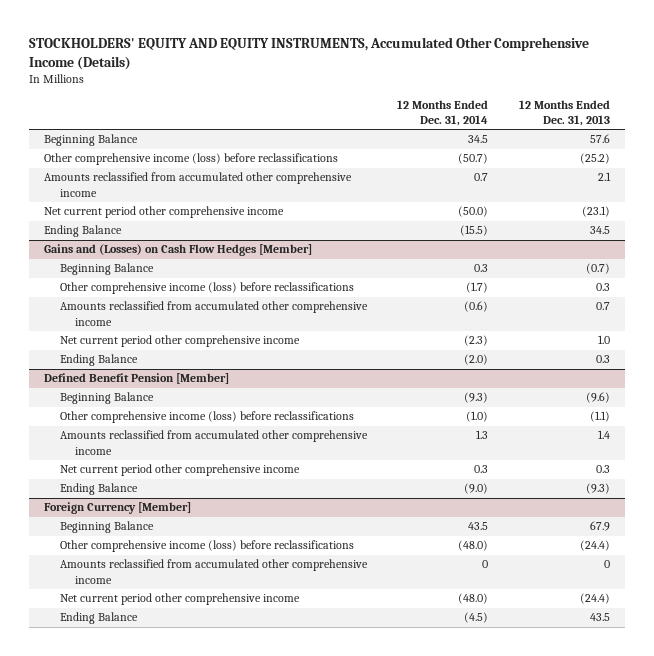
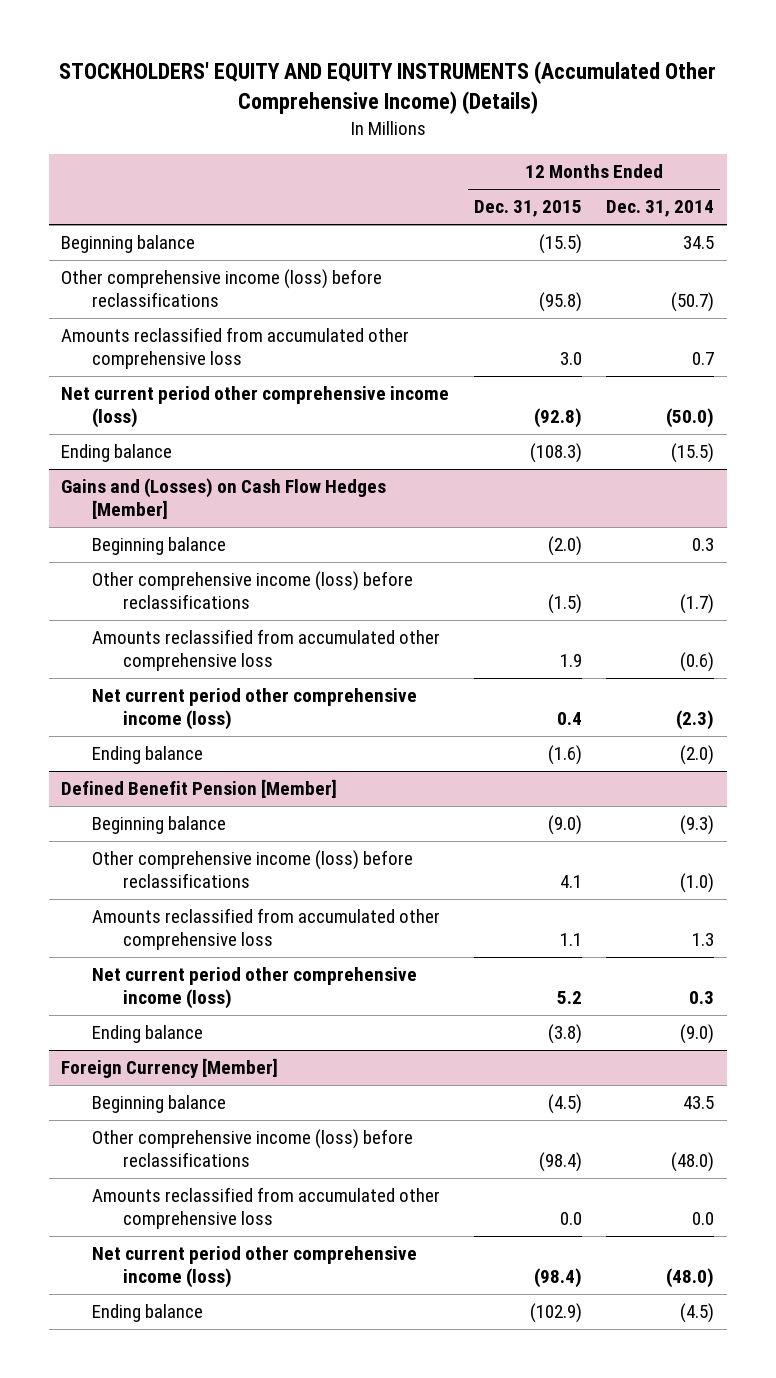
- STOCKHOLDERS' EQUITY AND EQUITY INSTRUMENTS, Accumulated Other Comprehensive Income (Details)
+ STOCKHOLDERS' EQUITY AND EQUITY INSTRUMENTS (Accumulated Other Comprehensive Income) (Details)
- | 12 Months Ended Dec. 31, 2014 | 12 Months Ended Dec. 31, 2013
+ | 12 Months Ended Dec. 31, 2015 | 12 Months Ended Dec. 31, 2014
- Beginning Balance | 34.5 | 57.6
+ Beginning balance | (15.5) | 34.5
- Amounts reclassified from accumulated other comprehensive income | 0.7 | 2.1
- Net current period other comprehensive income | (50.0) | (23.1)
- Ending Balance | (15.5) | 34.5
+ Amounts reclassified from accumulated other comprehensive loss | 3.0 | 0.7
+ Net current period other comprehensive income (loss) | (92.8) | (50.0)
+ Ending balance | (108.3) | (15.5)
@ Gains and (Losses) on Cash Flow Hedges [Member]
- Beginning Balance | 0.3 | (0.7)
+ Beginning balance | (2.0) | 0.3
- Amounts reclassified from accumulated other comprehensive income | (0.6) | 0.7
- Net current period other comprehensive income | (2.3) | 1.0
- Ending Balance | (2.0) | 0.3
+ Amounts reclassified from accumulated other comprehensive loss | 1.9 | (0.6)
+ Net current period other comprehensive income (loss) | 0.4 | (2.3)
+ Ending balance | (1.6) | (2.0)
@ Defined Benefit Pension [Member]
- Beginning Balance | (9.3) | (9.6)
+ Beginning balance | (9.0) | (9.3)
- Amounts reclassified from accumulated other comprehensive income | 1.3 | 1.4
- Net current period other comprehensive income | 0.3 | 0.3
- Ending Balance | (9.0) | (9.3)
+ Amounts reclassified from accumulated other comprehensive loss | 1.1 | 1.3
+ Net current period other comprehensive income (loss) | 5.2 | 0.3
+ Ending balance | (3.8) | (9.0)
@ Foreign Currency [Member]
- Beginning Balance | 43.5 | 67.9
+ Beginning balance | (4.5) | 43.5
- Amounts reclassified from accumulated other comprehensive income | 0 | 0
- Net current period other comprehensive income | (48.0) | (24.4)
- Ending Balance | (4.5) | 43.5
+ Amounts reclassified from accumulated other comprehensive loss | 0.0 | 0.0
+ Net current period other comprehensive income (loss) | (98.4) | (48.0)
+ Ending balance | (102.9) | (4.5)

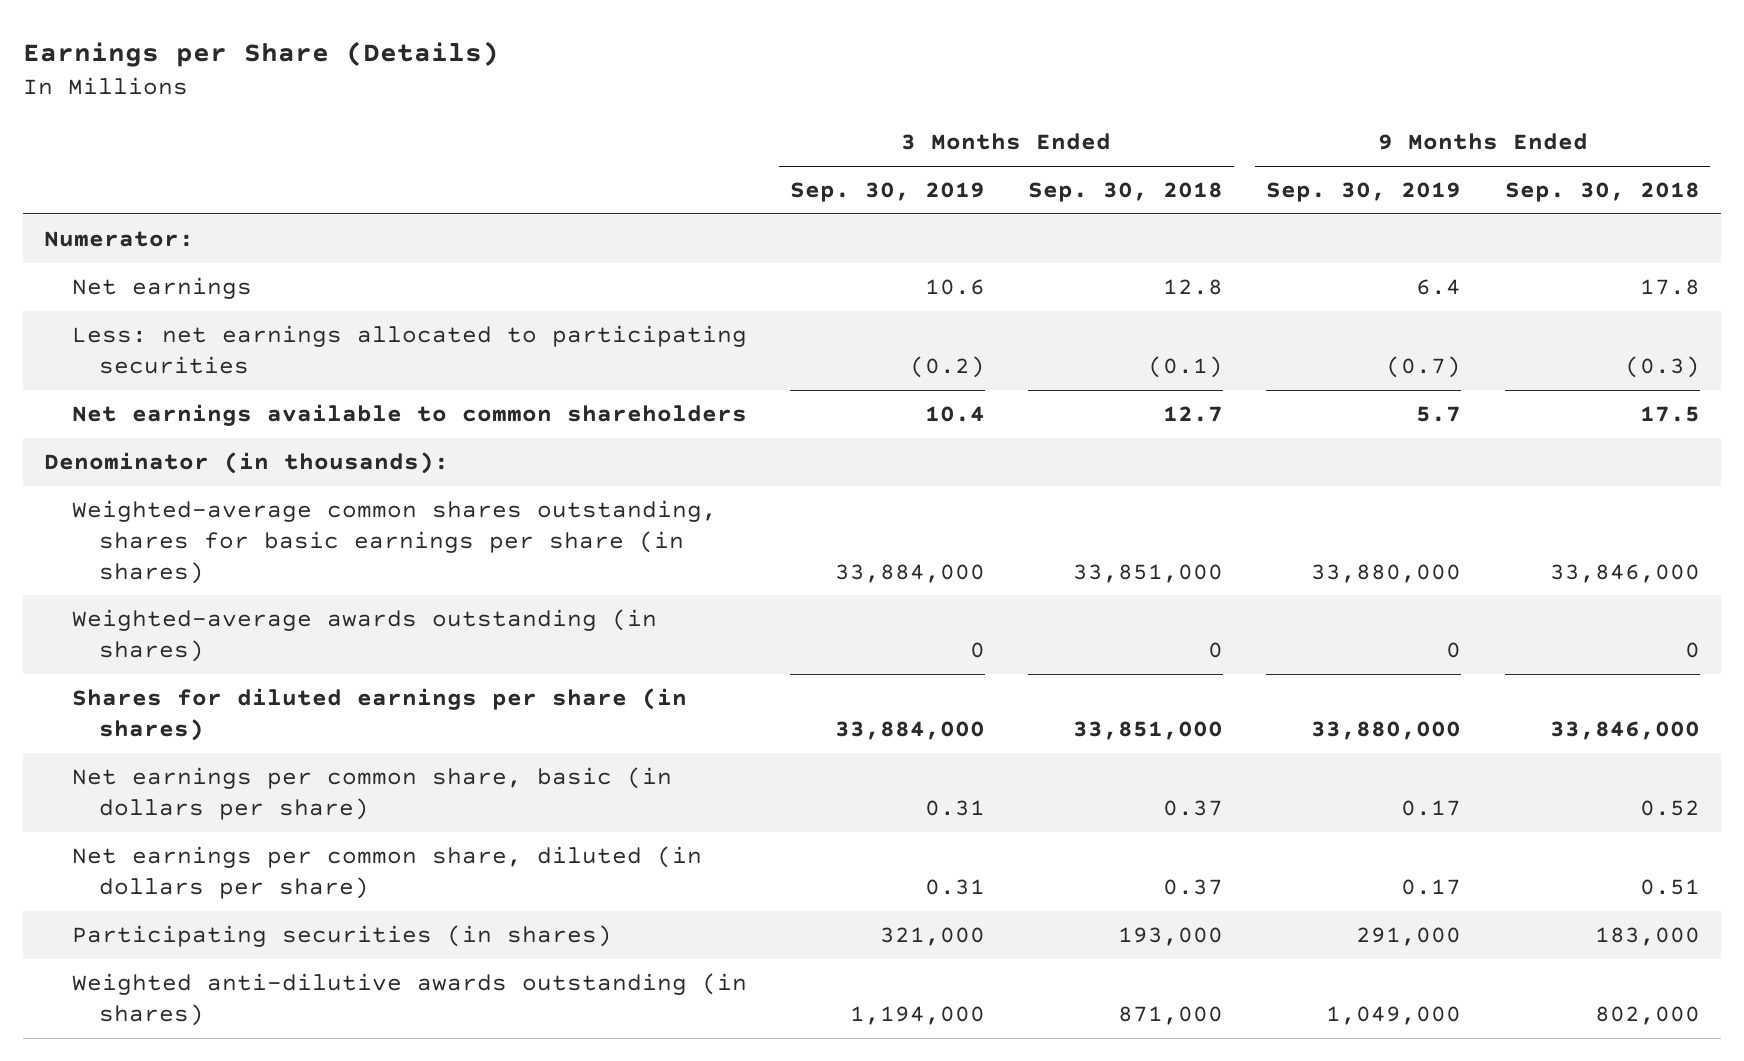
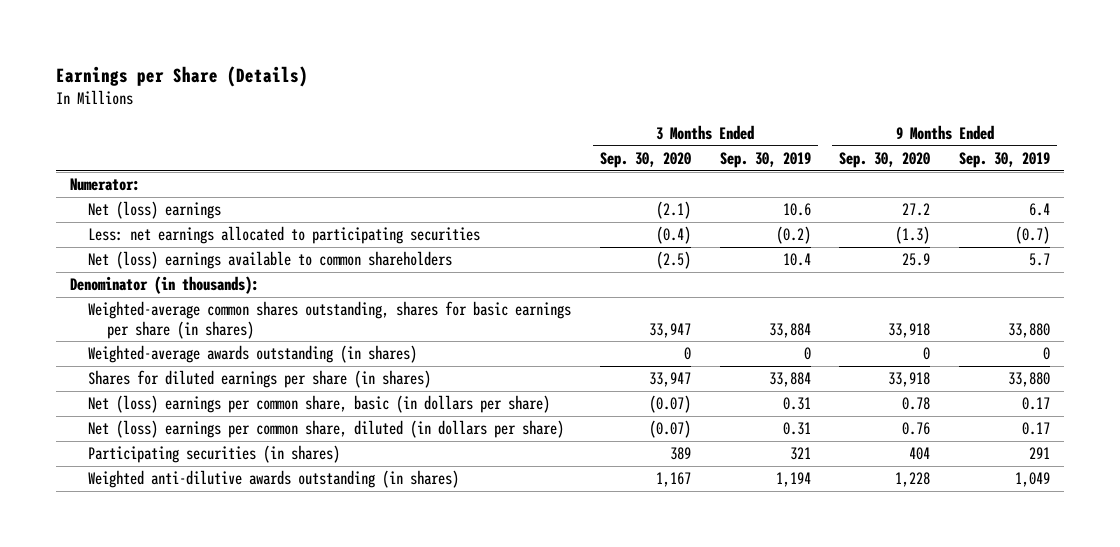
- | 3 Months Ended Sep. 30, 2019 | 3 Months Ended Sep. 30, 2018 | 9 Months Ended Sep. 30, 2019 | 9 Months Ended Sep. 30, 2018
+ | 3 Months Ended Sep. 30, 2020 | 3 Months Ended Sep. 30, 2019 | 9 Months Ended Sep. 30, 2020 | 9 Months Ended Sep. 30, 2019
- Net earnings | 10.6 | 12.8 | 6.4 | 17.8
+ Net (loss) earnings | (2.1) | 10.6 | 27.2 | 6.4
- Net earnings available to common shareholders | 10.4 | 12.7 | 5.7 | 17.5
+ Net (loss) earnings available to common shareholders | (2.5) | 10.4 | 25.9 | 5.7
- Weighted-average common shares outstanding, shares for basic earnings per share (in shares) | 33,884,000 | 33,851,000 | 33,880,000 | 33,846,000
+ Weighted-average common shares outstanding, shares for basic earnings per share (in shares) | 33,947 | 33,884 | 33,918 | 33,880
- Shares for diluted earnings per share (in shares) | 33,884,000 | 33,851,000 | 33,880,000 | 33,846,000
- Net earnings per common share, basic (in dollars per share) | 0.31 | 0.37 | 0.17 | 0.52
- Net earnings per common share, diluted (in dollars per share) | 0.31 | 0.37 | 0.17 | 0.51
- Participating securities (in shares) | 321,000 | 193,000 | 291,000 | 183,000
- Weighted anti-dilutive awards outstanding (in shares) | 1,194,000 | 871,000 | 1,049,000 | 802,000
+ Shares for diluted earnings per share (in shares) | 33,947 | 33,884 | 33,918 | 33,880
+ Net (loss) earnings per common share, basic (in dollars per share) | (0.07) | 0.31 | 0.78 | 0.17
+ Net (loss) earnings per common share, diluted (in dollars per share) | (0.07) | 0.31 | 0.76 | 0.17
+ Participating securities (in shares) | 389 | 321 | 404 | 291
+ Weighted anti-dilutive awards outstanding (in shares) | 1,167 | 1,194 | 1,228 | 1,049

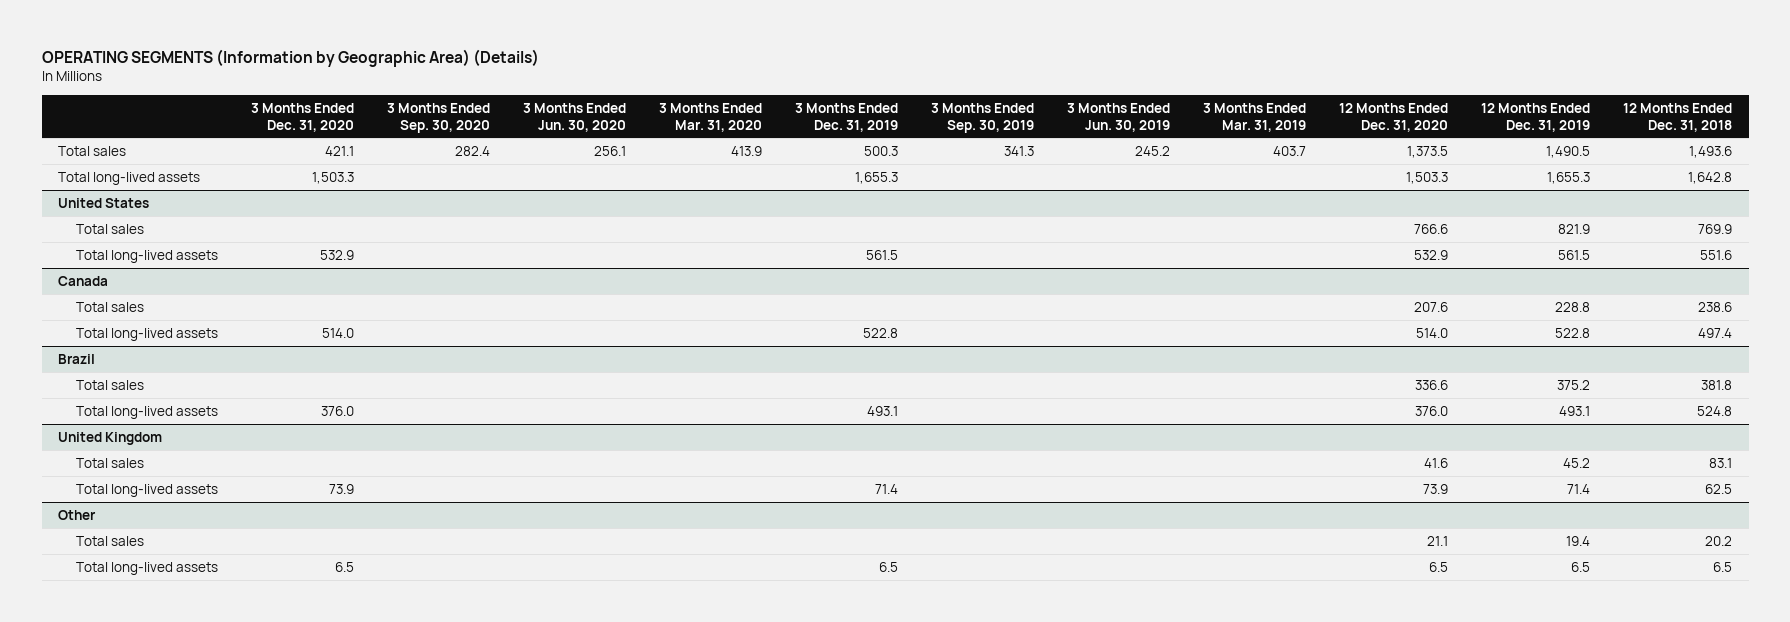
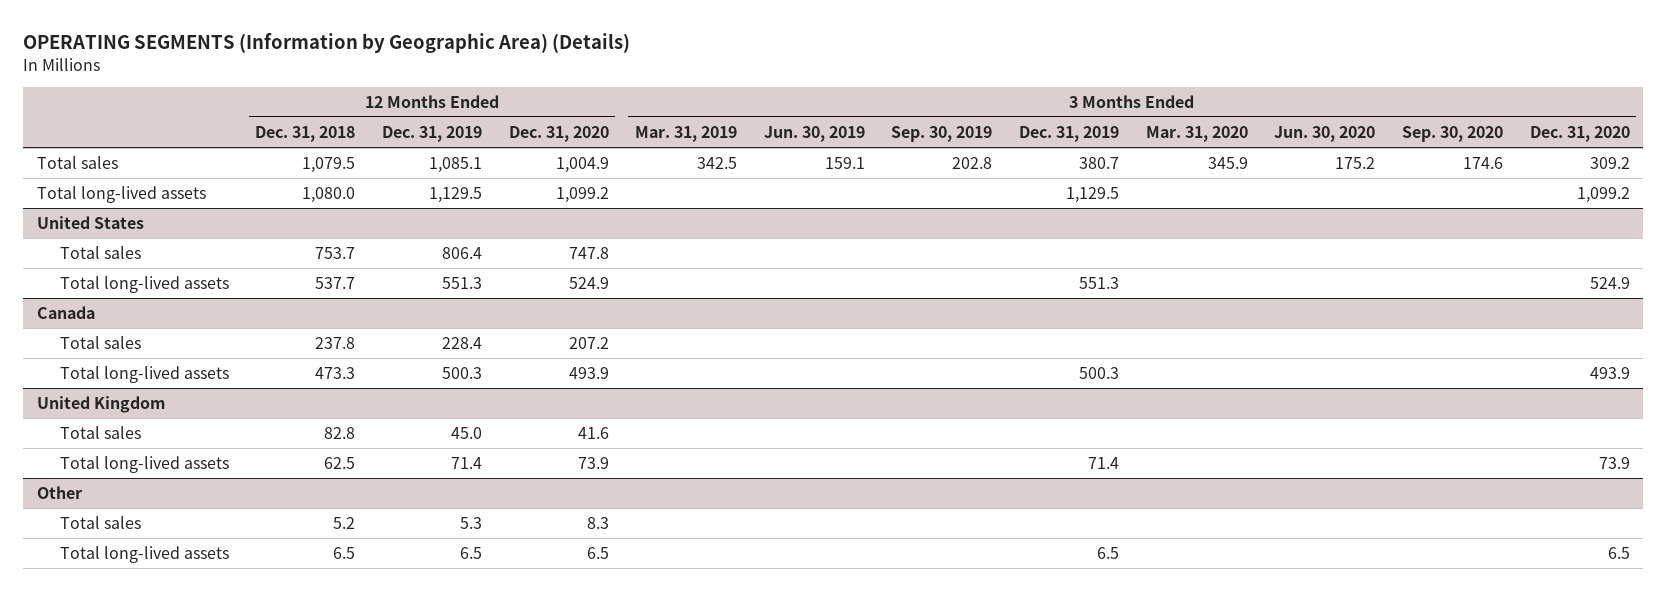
- | 3 Months Ended Dec. 31, 2020 | 3 Months Ended Sep. 30, 2020 | 3 Months Ended Jun. 30, 2020 | 3 Months Ended Mar. 31, 2020 | 3 Months Ended Dec. 31, 2019 | 3 Months Ended Sep. 30, 2019 | 3 Months Ended Jun. 30, 2019 | 3 Months Ended Mar. 31, 2019 | 12 Months Ended Dec. 31, 2020 | 12 Months Ended Dec. 31, 2019 | 12 Months Ended Dec. 31, 2018
+ | 12 Months Ended Dec. 31, 2018 | 12 Months Ended Dec. 31, 2019 | 12 Months Ended Dec. 31, 2020 | 3 Months Ended Mar. 31, 2019 | 3 Months Ended Jun. 30, 2019 | 3 Months Ended Sep. 30, 2019 | 3 Months Ended Dec. 31, 2019 | 3 Months Ended Mar. 31, 2020 | 3 Months Ended Jun. 30, 2020 | 3 Months Ended Sep. 30, 2020 | 3 Months Ended Dec. 31, 2020
- Total sales | 421.1 | 282.4 | 256.1 | 413.9 | 500.3 | 341.3 | 245.2 | 403.7 | 1,373.5 | 1,490.5 | 1,493.6
- Total long-lived assets | 1,503.3 | | | | 1,655.3 | | | | 1,503.3 | 1,655.3 | 1,642.8
+ Total sales | 1,079.5 | 1,085.1 | 1,004.9 | 342.5 | 159.1 | 202.8 | 380.7 | 345.9 | 175.2 | 174.6 | 309.2
+ Total long-lived assets | 1,080.0 | 1,129.5 | 1,099.2 | | | | 1,129.5 | | | | 1,099.2
@ United States
- Total sales | | | | | | | | | 766.6 | 821.9 | 769.9
- Total long-lived assets | 532.9 | | | | 561.5 | | | | 532.9 | 561.5 | 551.6
+ Total sales | 753.7 | 806.4 | 747.8 | | | | | | | |
+ Total long-lived assets | 537.7 | 551.3 | 524.9 | | | | 551.3 | | | | 524.9
@ Canada
- Total sales | | | | | | | | | 207.6 | 228.8 | 238.6
- Total long-lived assets | 514.0 | | | | 522.8 | | | | 514.0 | 522.8 | 497.4
- Brazil
- Total sales | | | | | | | | | 336.6 | 375.2 | 381.8
- Total long-lived assets | 376.0 | | | | 493.1 | | | | 376.0 | 493.1 | 524.8
@ Canada
+ Total sales | 237.8 | 228.4 | 207.2 | | | | | | | |
+ Total long-lived assets | 473.3 | 500.3 | 493.9 | | | | 500.3 | | | | 493.9
@ United Kingdom
- Total sales | | | | | | | | | 41.6 | 45.2 | 83.1
+ Total sales | 82.8 | 45.0 | 41.6 | | | | | | | |
@ Other
- Total sales | | | | | | | | | 21.1 | 19.4 | 20.2
+ Total sales | 5.2 | 5.3 | 8.3 | | | | | | | |

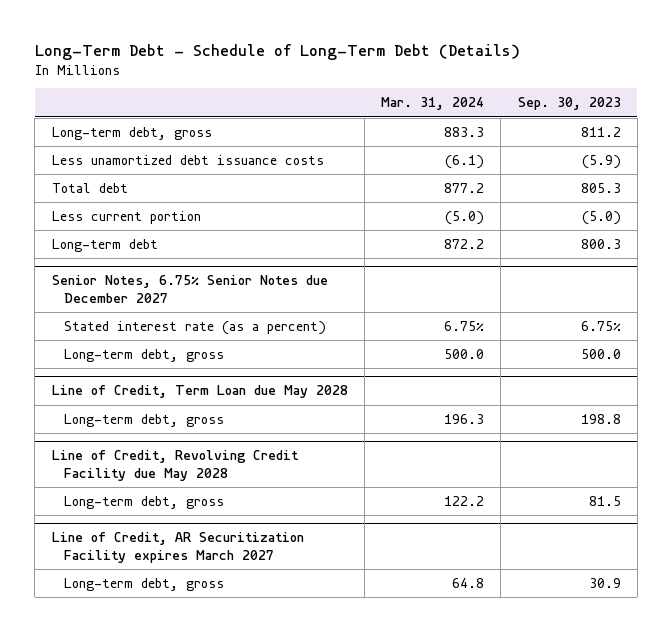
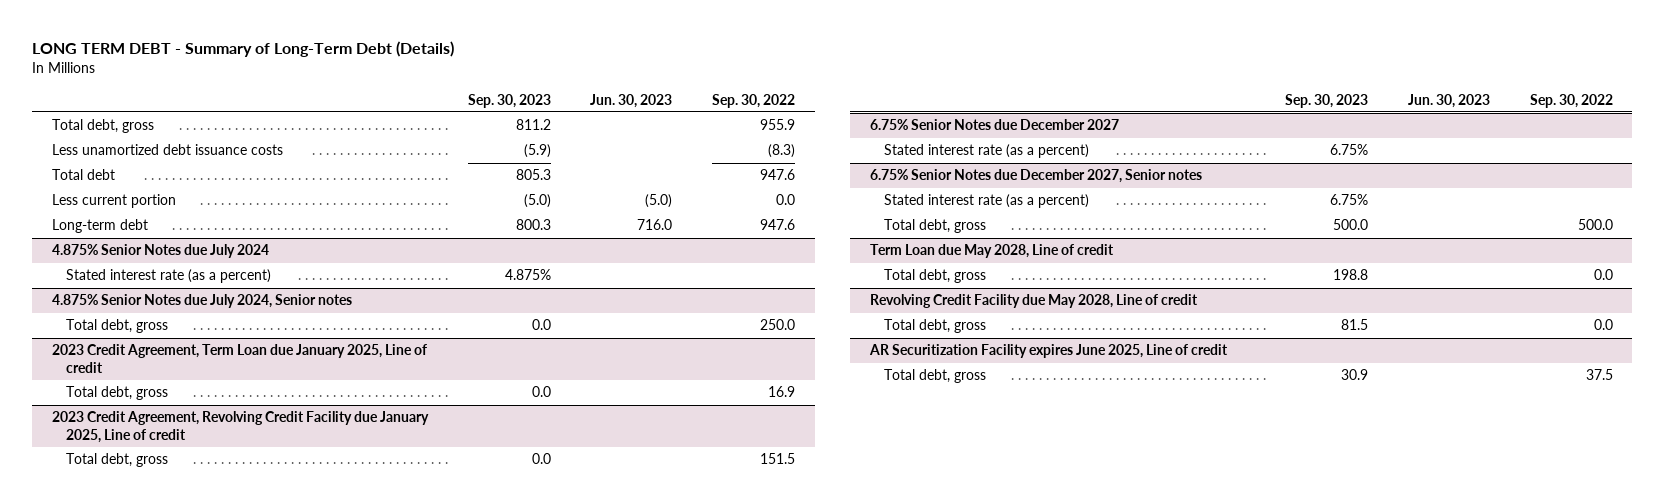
- Long-Term Debt - Schedule of Long-Term Debt (Details)
+ LONG TERM DEBT - Summary of Long-Term Debt (Details)
- | Mar. 31, 2024 | Sep. 30, 2023
+ | Sep. 30, 2023 | Jun. 30, 2023 | Sep. 30, 2022
- Long-term debt, gross | 883.3 | 811.2
+ Total debt, gross | 811.2 | | 955.9
- Senior Notes, 6.75% Senior Notes due December 2027
+ 4.875% Senior Notes due July 2024
+ Stated interest rate (as a percent) | 4.875% | |
+ 4.875% Senior Notes due July 2024, Senior notes
+ Total debt, gross | 0.0 | | 250.0
+ 2023 Credit Agreement, Term Loan due January 2025, Line of credit
+ Total debt, gross | 0.0 | | 16.9
+ 2023 Credit Agreement, Revolving Credit Facility due January 2025, Line of credit
+ Total debt, gross | 0.0 | | 151.5
+ 6.75% Senior Notes due December 2027
- Long-term debt, gross | 500.0 | 500.0
- Line of Credit, Term Loan due May 2028
- Long-term debt, gross | 196.3 | 198.8
- Line of Credit, Revolving Credit Facility due May 2028
- Long-term debt, gross | 122.2 | 81.5
- Line of Credit, AR Securitization Facility expires March 2027
- Long-term debt, gross | 64.8 | 30.9
+ 6.75% Senior Notes due December 2027, Senior notes
+ Stated interest rate (as a percent) | 6.75% | |
+ Total debt, gross | 500.0 | | 500.0
+ Term Loan due May 2028, Line of credit
+ Total debt, gross | 198.8 | | 0.0
+ Revolving Credit Facility due May 2028, Line of credit
+ Total debt, gross | 81.5 | | 0.0
+ AR Securitization Facility expires June 2025, Line of credit
+ Total debt, gross | 30.9 | | 37.5

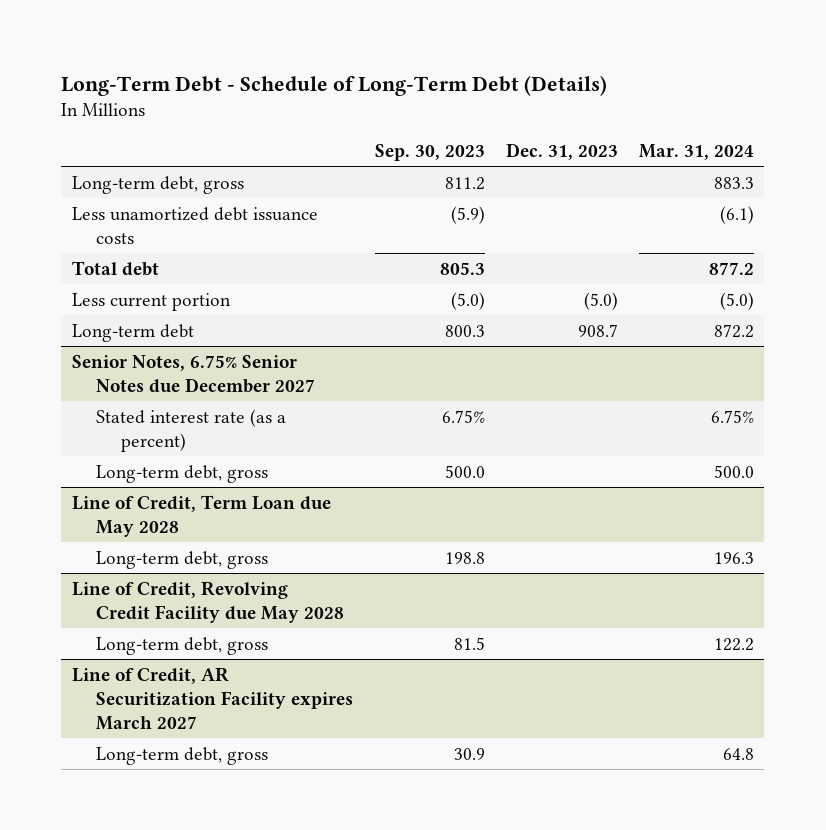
- LONG TERM DEBT - Summary of Long-Term Debt (Details)
+ Long-Term Debt - Schedule of Long-Term Debt (Details)
- | Sep. 30, 2023 | Jun. 30, 2023 | Sep. 30, 2022
+ | Sep. 30, 2023 | Dec. 31, 2023 | Mar. 31, 2024
- Total debt, gross | 811.2 | | 955.9
+ Long-term debt, gross | 811.2 | | 883.3
- 4.875% Senior Notes due July 2024
- Stated interest rate (as a percent) | 4.875% | |
- 4.875% Senior Notes due July 2024, Senior notes
- Total debt, gross | 0.0 | | 250.0
- 2023 Credit Agreement, Term Loan due January 2025, Line of credit
- Total debt, gross | 0.0 | | 16.9
- 2023 Credit Agreement, Revolving Credit Facility due January 2025, Line of credit
- Total debt, gross | 0.0 | | 151.5
- 6.75% Senior Notes due December 2027
- Stated interest rate (as a percent) | 6.75% | |
- 6.75% Senior Notes due December 2027, Senior notes
+ Senior Notes, 6.75% Senior Notes due December 2027
- Total debt, gross | 500.0 | | 500.0
- Term Loan due May 2028, Line of credit
- Total debt, gross | 198.8 | | 0.0
- Revolving Credit Facility due May 2028, Line of credit
- Total debt, gross | 81.5 | | 0.0
- AR Securitization Facility expires June 2025, Line of credit
- Total debt, gross | 30.9 | | 37.5
+ Long-term debt, gross | 500.0 | | 500.0
+ Line of Credit, Term Loan due May 2028
+ Long-term debt, gross | 198.8 | | 196.3
+ Line of Credit, Revolving Credit Facility due May 2028
+ Long-term debt, gross | 81.5 | | 122.2
+ Line of Credit, AR Securitization Facility expires March 2027
+ Long-term debt, gross | 30.9 | | 64.8

